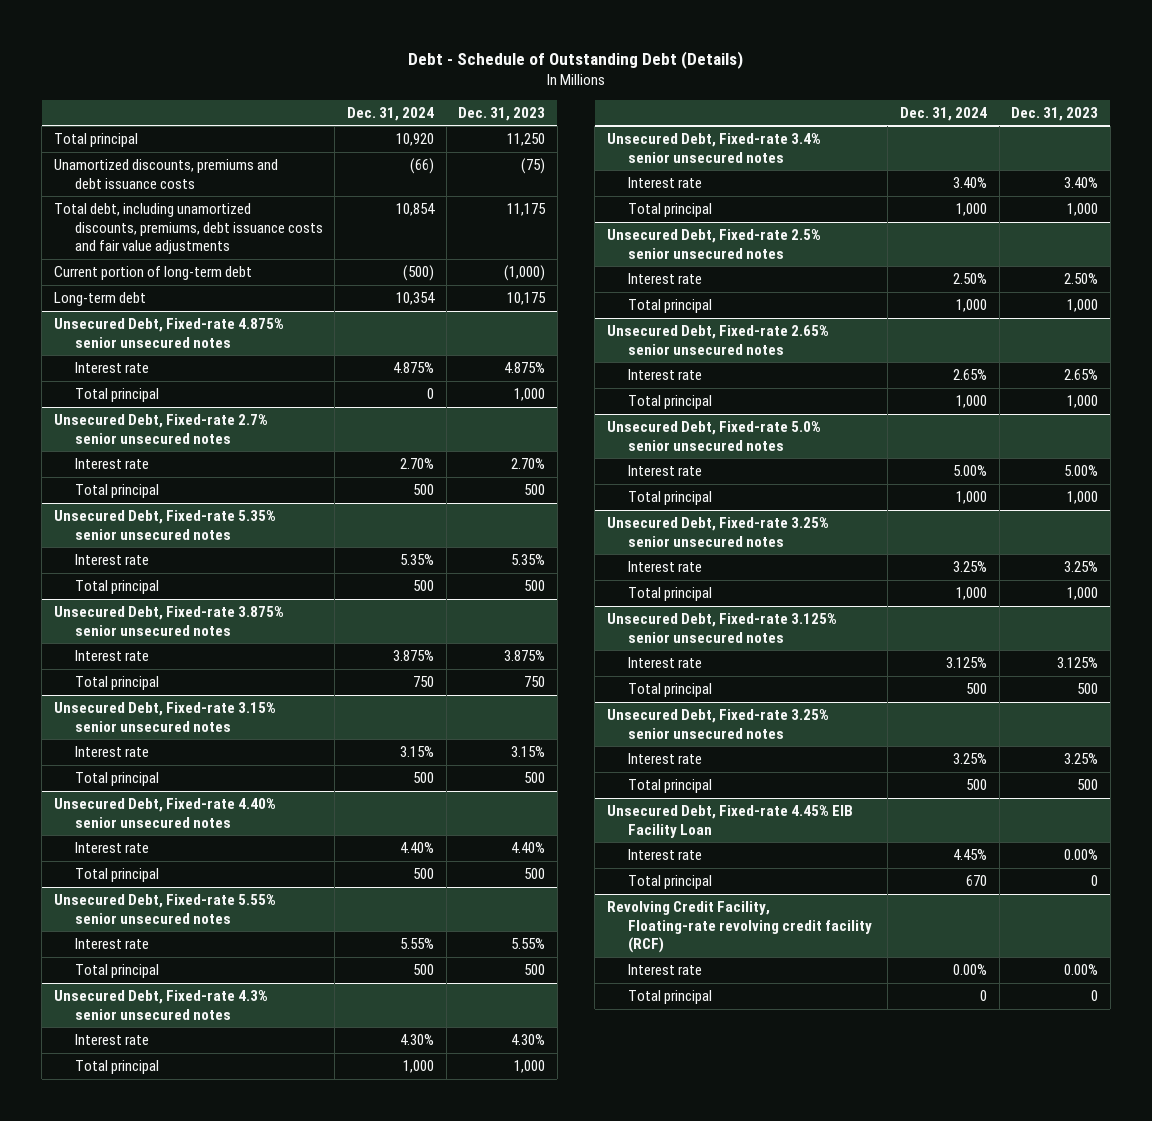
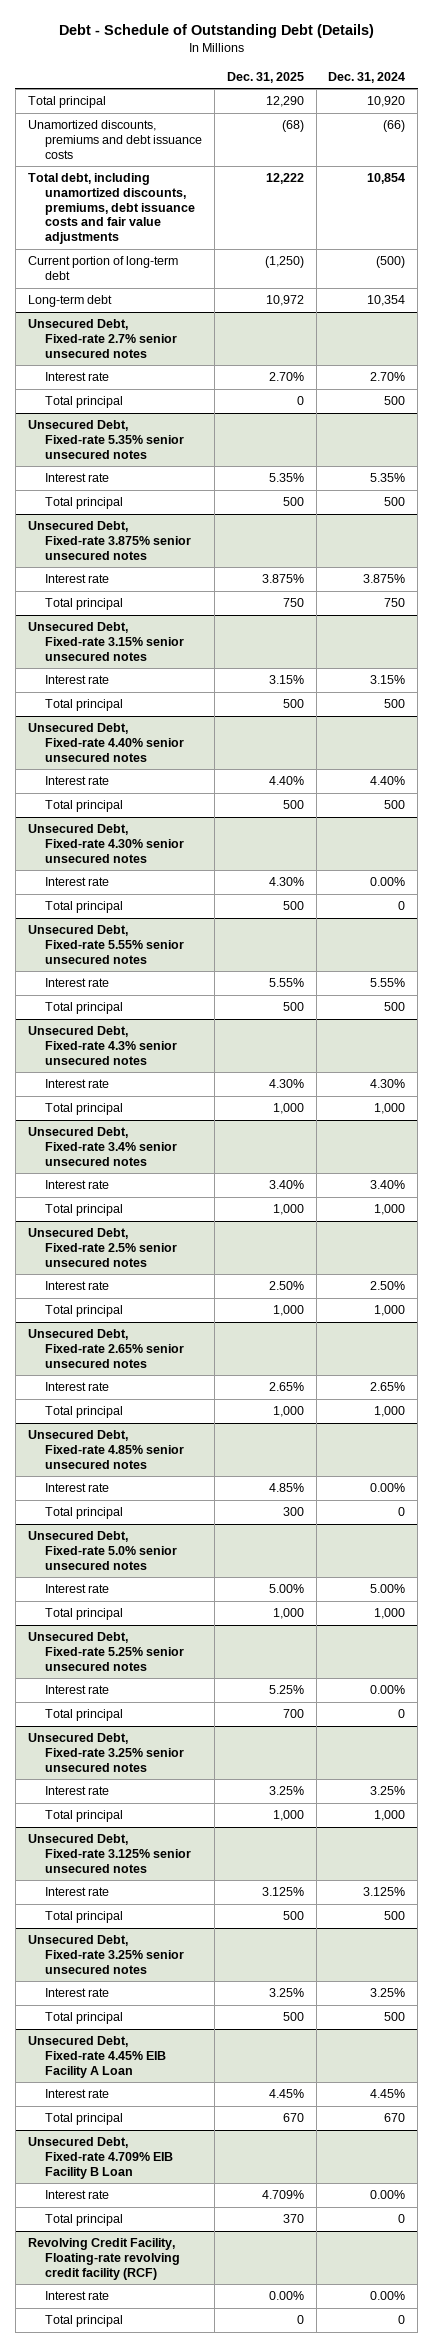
- | Dec. 31, 2024 | Dec. 31, 2023
+ | Dec. 31, 2025 | Dec. 31, 2024
- Unsecured Debt, Fixed-rate 4.875% senior unsecured notes
- Interest rate | 4.875% | 4.875%
- Total principal | 0 | 1,000
+ Unsecured Debt, Fixed-rate 4.30% senior unsecured notes
+ Interest rate | 4.30% | 0.00%
+ Total principal | 500 | 0
+ Unsecured Debt, Fixed-rate 4.85% senior unsecured notes
+ Interest rate | 4.85% | 0.00%
+ Total principal | 300 | 0
+ Unsecured Debt, Fixed-rate 5.25% senior unsecured notes
+ Interest rate | 5.25% | 0.00%
+ Total principal | 700 | 0
- Unsecured Debt, Fixed-rate 4.45% EIB Facility Loan
+ Unsecured Debt, Fixed-rate 4.45% EIB Facility A Loan
+ Unsecured Debt, Fixed-rate 4.709% EIB Facility B Loan
+ Interest rate | 4.709% | 0.00%
+ Total principal | 370 | 0

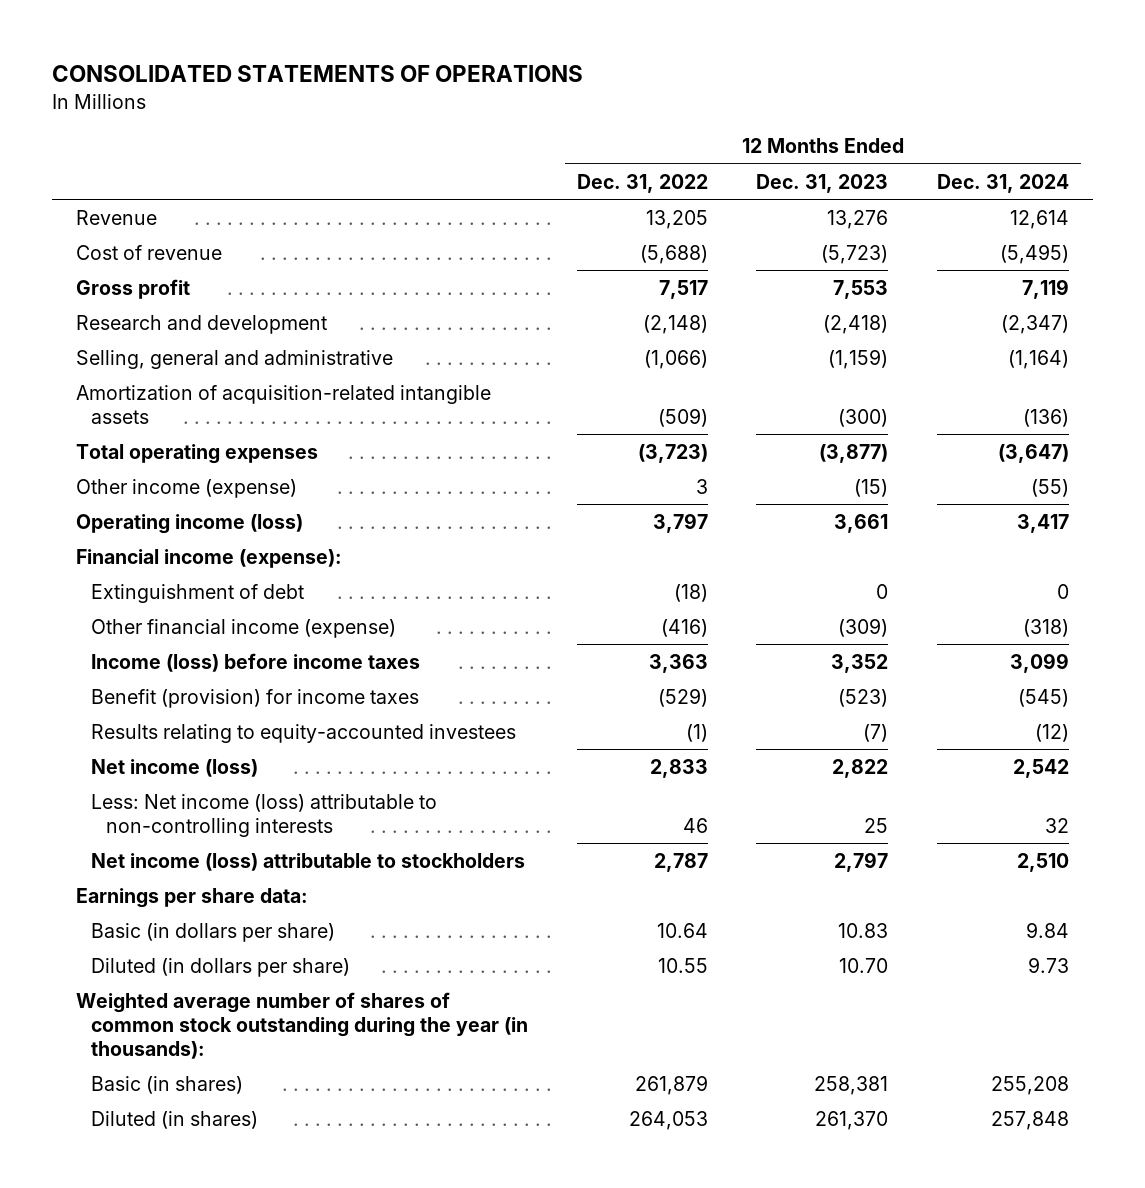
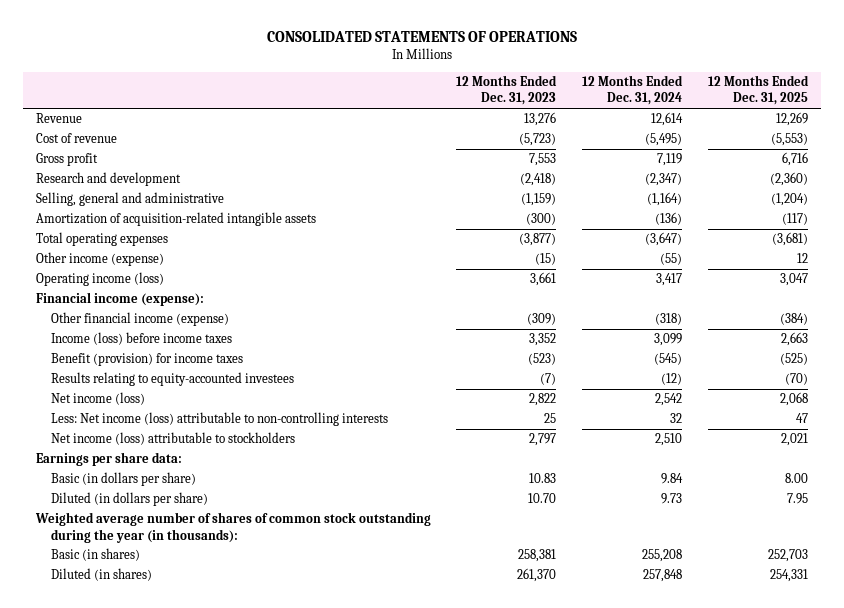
- | 12 Months Ended Dec. 31, 2022 | 12 Months Ended Dec. 31, 2023 | 12 Months Ended Dec. 31, 2024
+ | 12 Months Ended Dec. 31, 2023 | 12 Months Ended Dec. 31, 2024 | 12 Months Ended Dec. 31, 2025
- Extinguishment of debt | (18) | 0 | 0

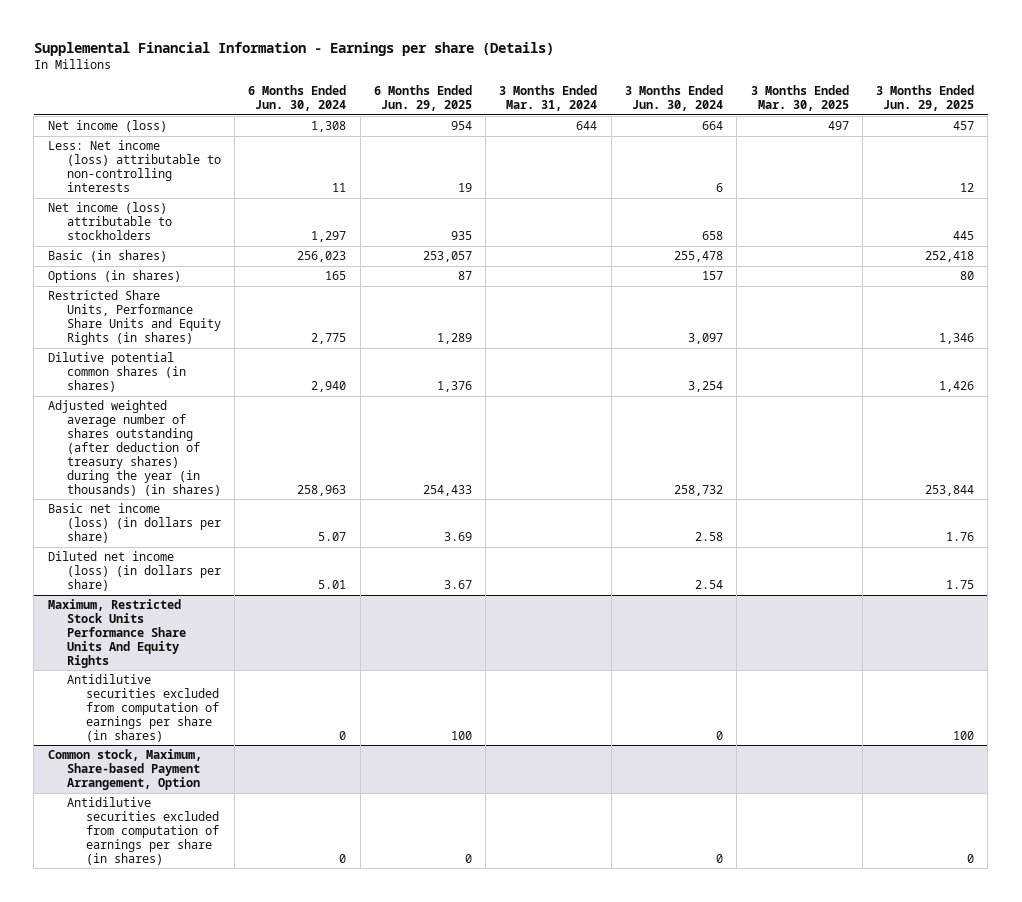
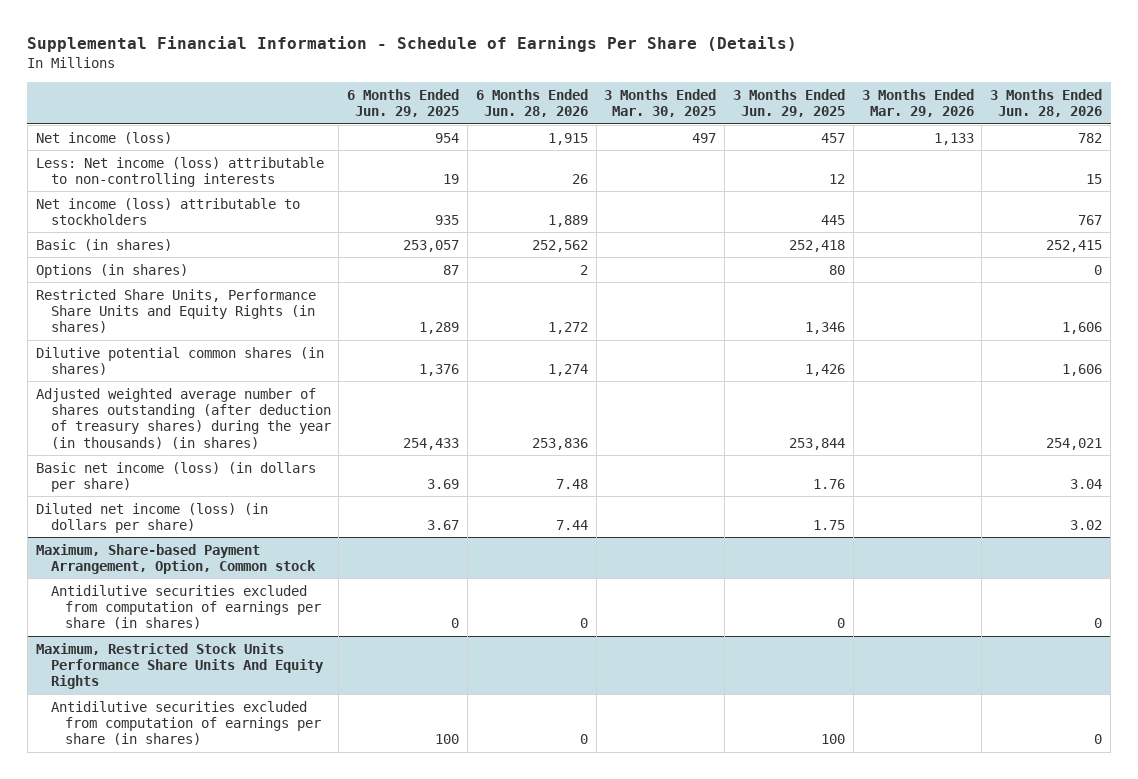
- Supplemental Financial Information - Earnings per share (Details)
+ Supplemental Financial Information - Schedule of Earnings Per Share (Details)
- | 6 Months Ended Jun. 30, 2024 | 6 Months Ended Jun. 29, 2025 | 3 Months Ended Mar. 31, 2024 | 3 Months Ended Jun. 30, 2024 | 3 Months Ended Mar. 30, 2025 | 3 Months Ended Jun. 29, 2025
+ | 6 Months Ended Jun. 29, 2025 | 6 Months Ended Jun. 28, 2026 | 3 Months Ended Mar. 30, 2025 | 3 Months Ended Jun. 29, 2025 | 3 Months Ended Mar. 29, 2026 | 3 Months Ended Jun. 28, 2026
+ Maximum, Share-based Payment Arrangement, Option, Common stock
+ Antidilutive securities excluded from computation of earnings per share (in shares) | 0 | 0 | | 0 | | 0
- Common stock, Maximum, Share-based Payment Arrangement, Option
- Antidilutive securities excluded from computation of earnings per share (in shares) | 0 | 0 | | 0 | | 0

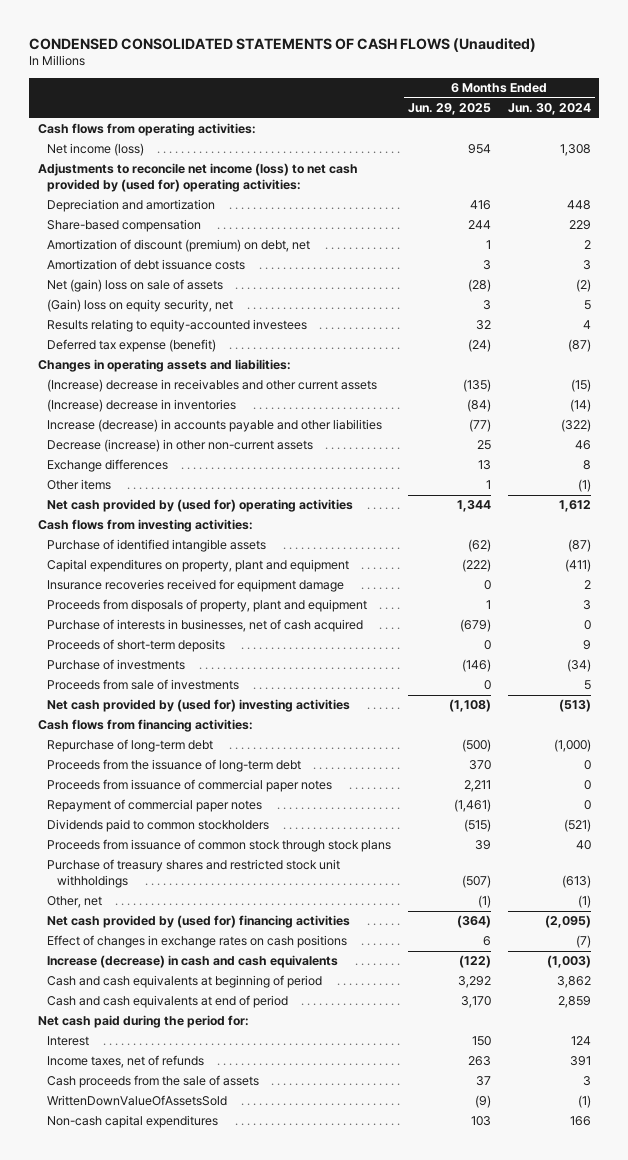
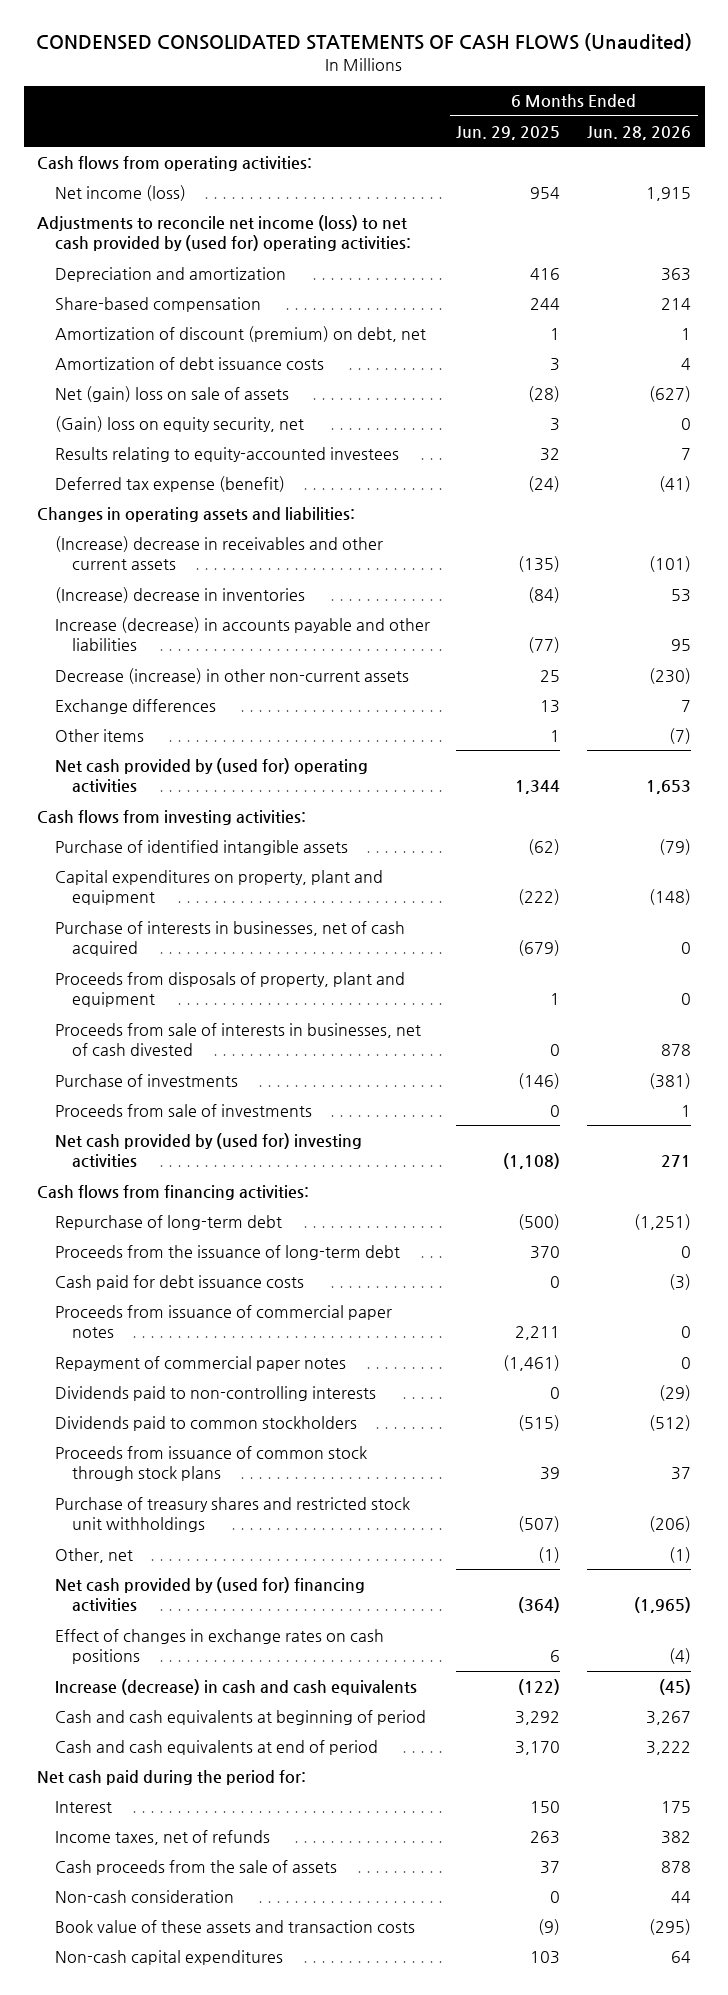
- | 6 Months Ended Jun. 29, 2025 | 6 Months Ended Jun. 30, 2024
+ | 6 Months Ended Jun. 29, 2025 | 6 Months Ended Jun. 28, 2026
- Insurance recoveries received for equipment damage | 0 | 2
- Proceeds of short-term deposits | 0 | 9
moved down: Proceeds from disposals of property, plant and equipment | 1 | 0
+ Proceeds from sale of interests in businesses, net of cash divested | 0 | 878
+ Cash paid for debt issuance costs | 0 | (3)
+ Dividends paid to non-controlling interests | 0 | (29)
- WrittenDownValueOfAssetsSold | (9) | (1)
+ Non-cash consideration | 0 | 44
+ Book value of these assets and transaction costs | (9) | (295)

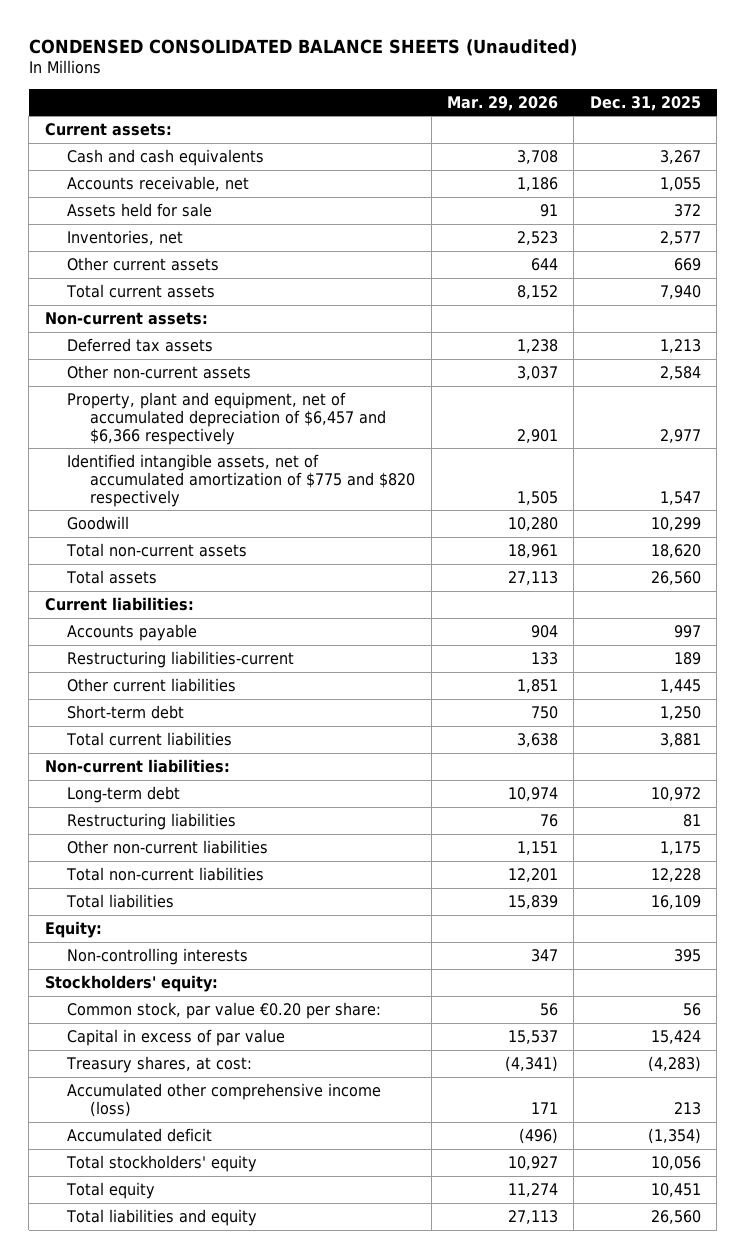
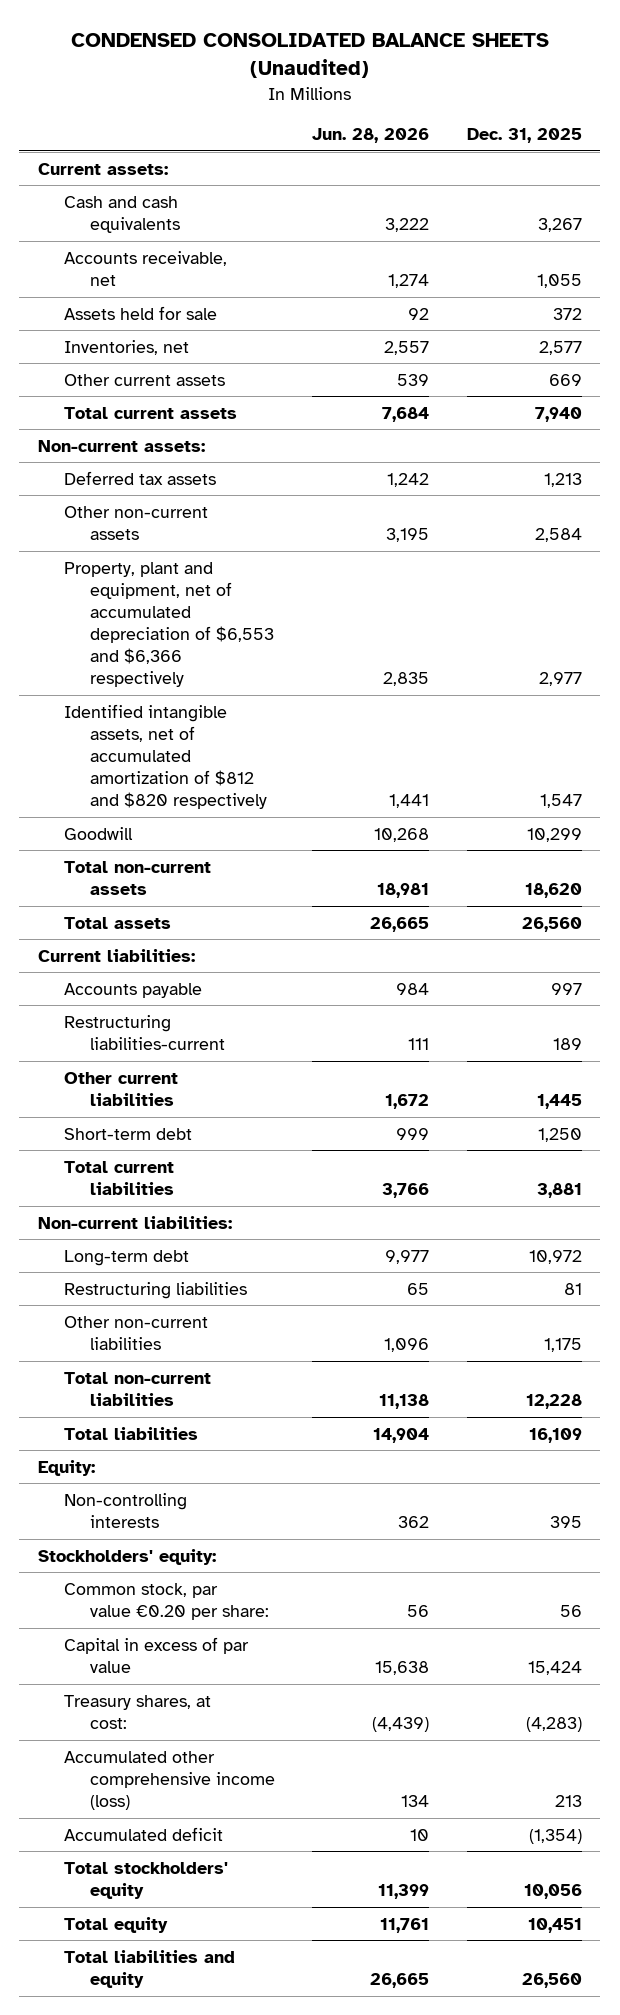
- | Mar. 29, 2026 | Dec. 31, 2025
+ | Jun. 28, 2026 | Dec. 31, 2025
- Property, plant and equipment, net of accumulated depreciation of $6,457 and $6,366 respectively | 2,901 | 2,977
- Identified intangible assets, net of accumulated amortization of $775 and $820 respectively | 1,505 | 1,547
+ Property, plant and equipment, net of accumulated depreciation of $6,553 and $6,366 respectively | 2,835 | 2,977
+ Identified intangible assets, net of accumulated amortization of $812 and $820 respectively | 1,441 | 1,547

